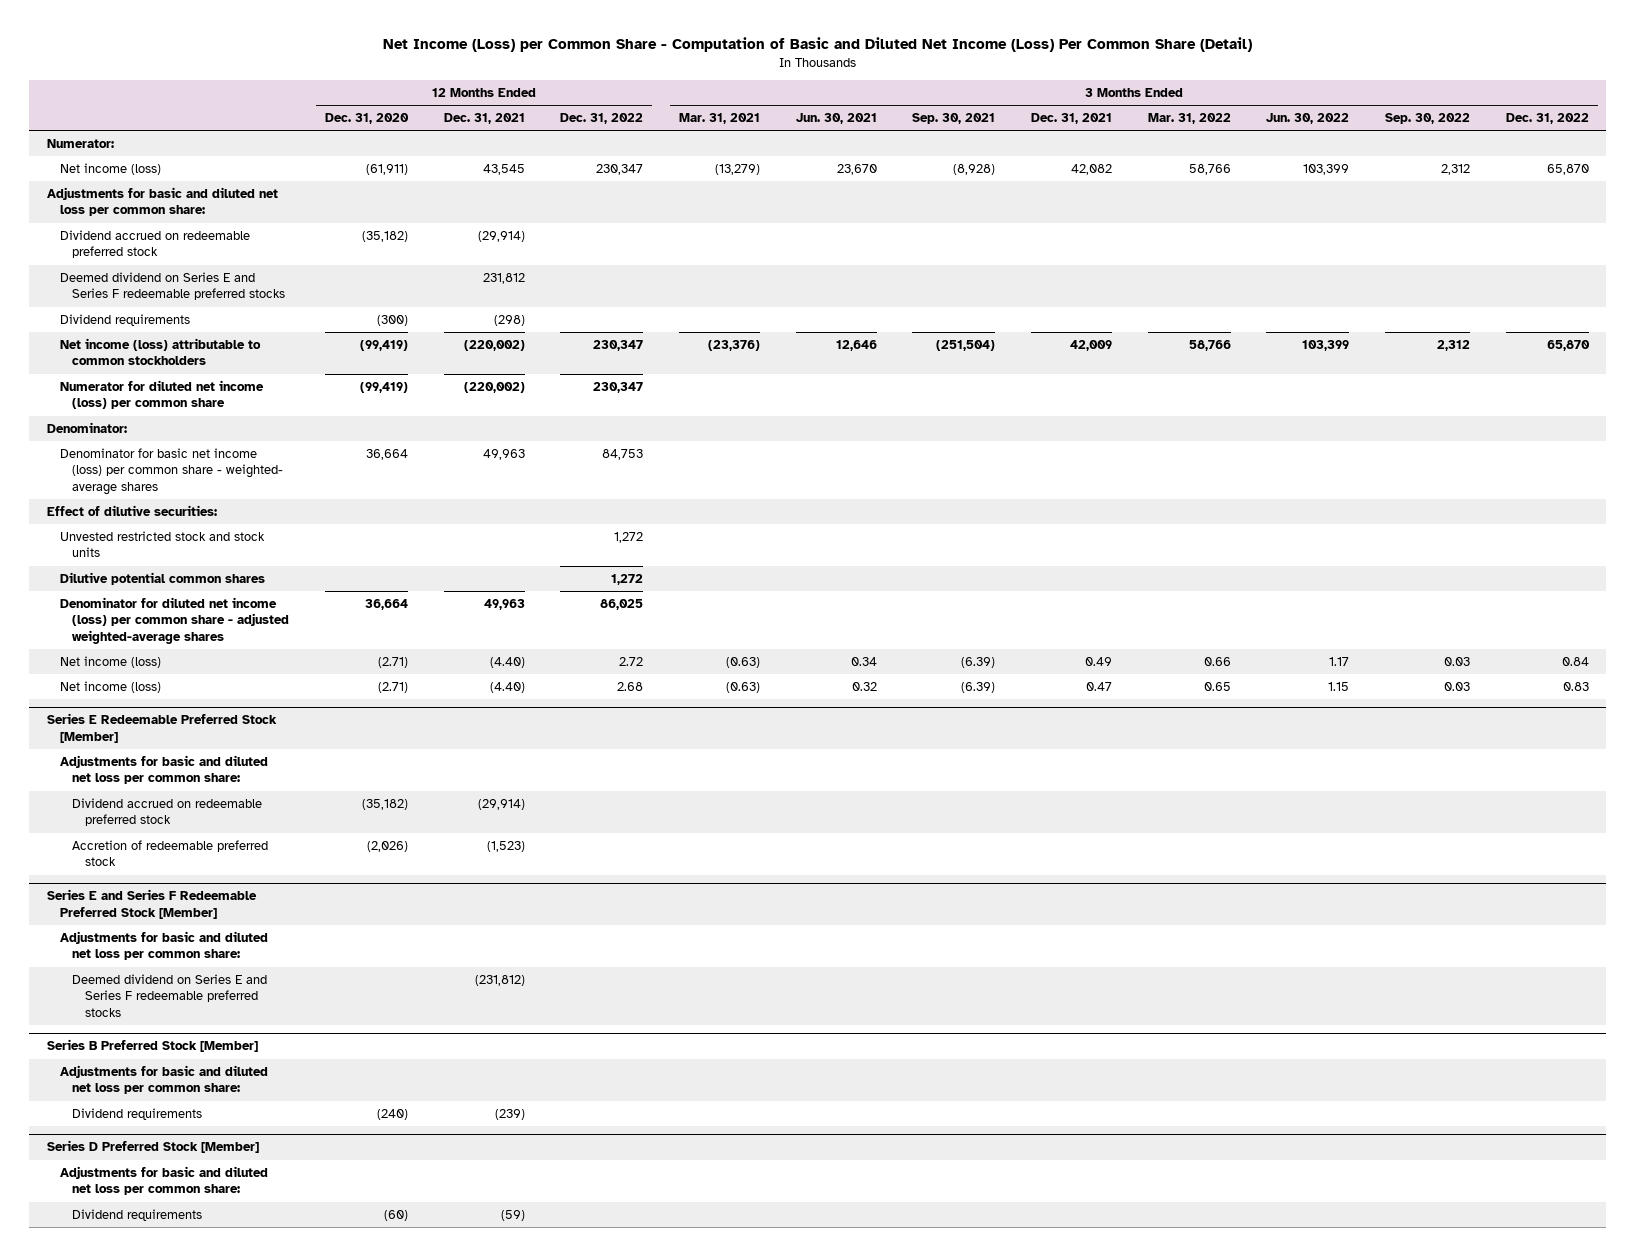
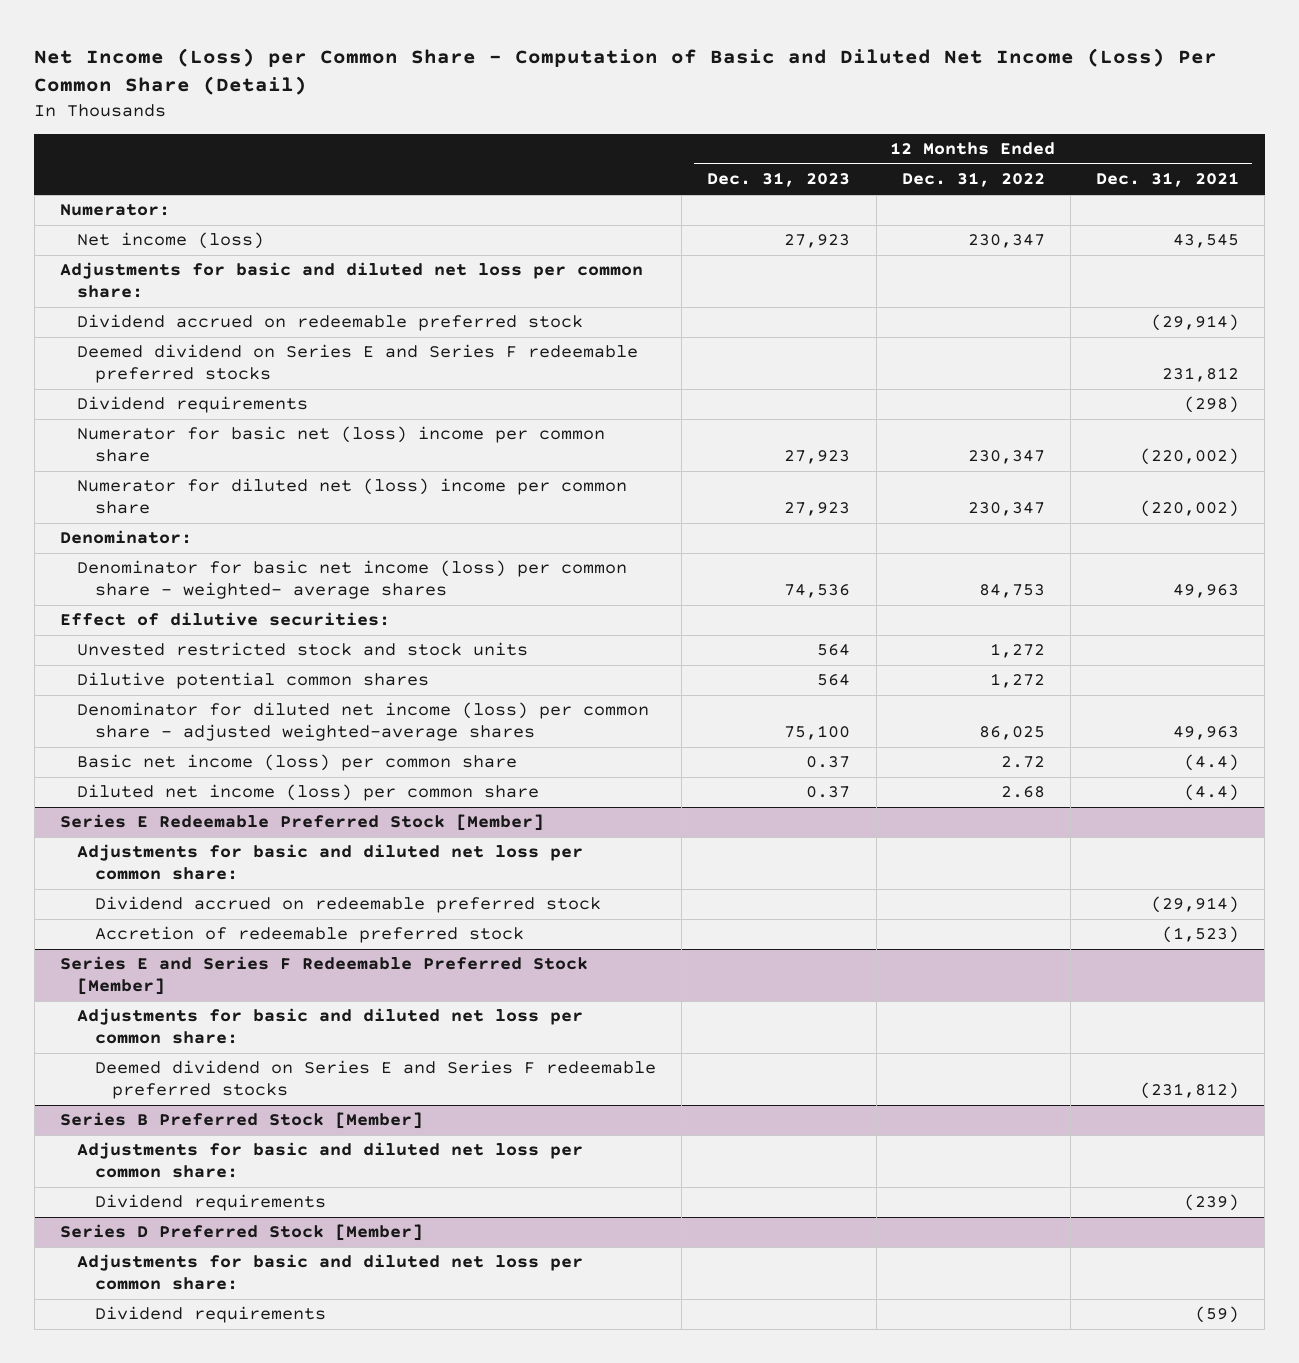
- | 12 Months Ended Dec. 31, 2020 | 12 Months Ended Dec. 31, 2021 | 12 Months Ended Dec. 31, 2022 | 3 Months Ended Mar. 31, 2021 | 3 Months Ended Jun. 30, 2021 | 3 Months Ended Sep. 30, 2021 | 3 Months Ended Dec. 31, 2021 | 3 Months Ended Mar. 31, 2022 | 3 Months Ended Jun. 30, 2022 | 3 Months Ended Sep. 30, 2022 | 3 Months Ended Dec. 31, 2022
+ | 12 Months Ended Dec. 31, 2023 | 12 Months Ended Dec. 31, 2022 | 12 Months Ended Dec. 31, 2021
- Net income (loss) attributable to common stockholders | (99,419) | (220,002) | 230,347 | (23,376) | 12,646 | (251,504) | 42,009 | 58,766 | 103,399 | 2,312 | 65,870
- Numerator for diluted net income (loss) per common share | (99,419) | (220,002) | 230,347 | | | | | | | |
+ Numerator for basic net (loss) income per common share | 27,923 | 230,347 | (220,002)
+ Numerator for diluted net (loss) income per common share | 27,923 | 230,347 | (220,002)
- Net income (loss) | (2.71) | (4.40) | 2.72 | (0.63) | 0.34 | (6.39) | 0.49 | 0.66 | 1.17 | 0.03 | 0.84
- Net income (loss) | (2.71) | (4.40) | 2.68 | (0.63) | 0.32 | (6.39) | 0.47 | 0.65 | 1.15 | 0.03 | 0.83
+ Basic net income (loss) per common share | 0.37 | 2.72 | (4.4)
+ Diluted net income (loss) per common share | 0.37 | 2.68 | (4.4)

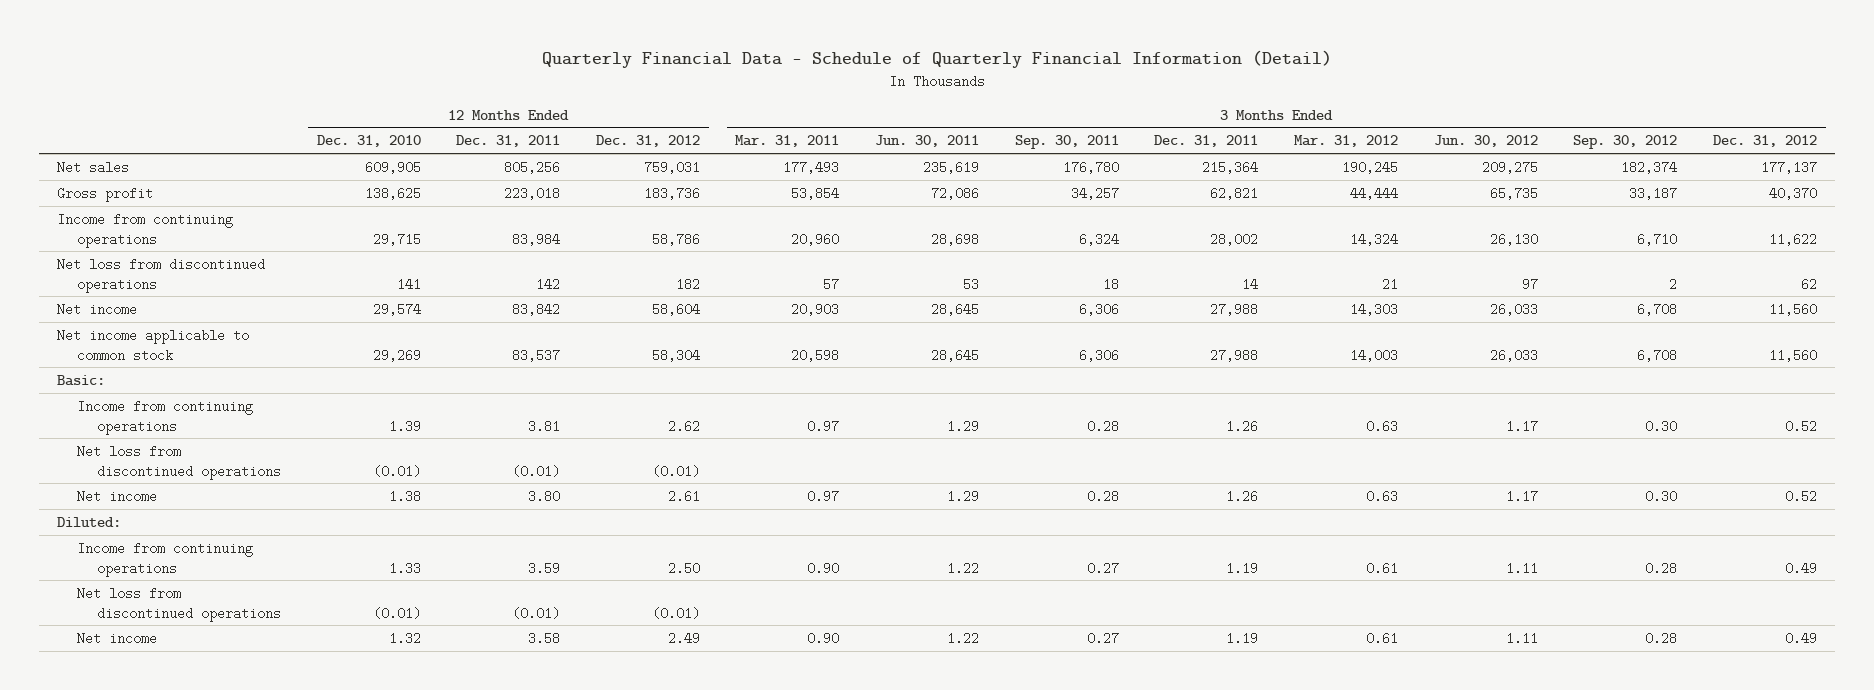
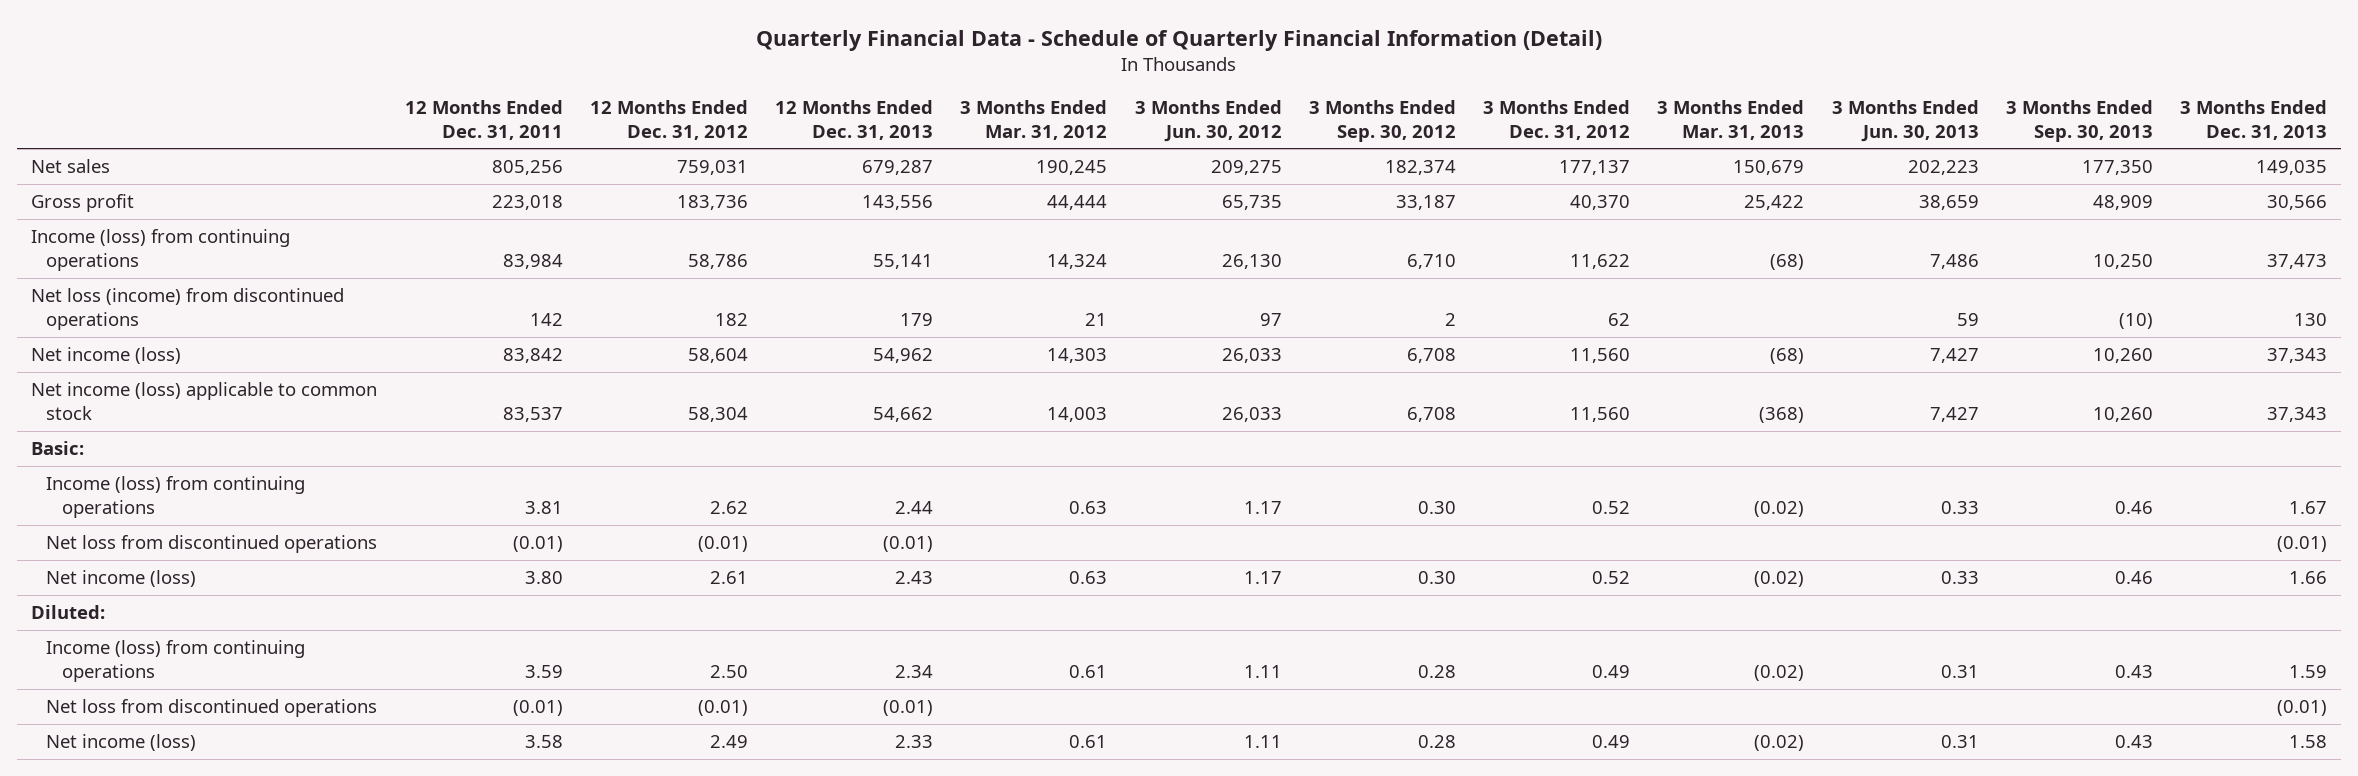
- | 12 Months Ended Dec. 31, 2010 | 12 Months Ended Dec. 31, 2011 | 12 Months Ended Dec. 31, 2012 | 3 Months Ended Mar. 31, 2011 | 3 Months Ended Jun. 30, 2011 | 3 Months Ended Sep. 30, 2011 | 3 Months Ended Dec. 31, 2011 | 3 Months Ended Mar. 31, 2012 | 3 Months Ended Jun. 30, 2012 | 3 Months Ended Sep. 30, 2012 | 3 Months Ended Dec. 31, 2012
+ | 12 Months Ended Dec. 31, 2011 | 12 Months Ended Dec. 31, 2012 | 12 Months Ended Dec. 31, 2013 | 3 Months Ended Mar. 31, 2012 | 3 Months Ended Jun. 30, 2012 | 3 Months Ended Sep. 30, 2012 | 3 Months Ended Dec. 31, 2012 | 3 Months Ended Mar. 31, 2013 | 3 Months Ended Jun. 30, 2013 | 3 Months Ended Sep. 30, 2013 | 3 Months Ended Dec. 31, 2013
- Income from continuing operations | 29,715 | 83,984 | 58,786 | 20,960 | 28,698 | 6,324 | 28,002 | 14,324 | 26,130 | 6,710 | 11,622
- Net loss from discontinued operations | 141 | 142 | 182 | 57 | 53 | 18 | 14 | 21 | 97 | 2 | 62
- Net income | 29,574 | 83,842 | 58,604 | 20,903 | 28,645 | 6,306 | 27,988 | 14,303 | 26,033 | 6,708 | 11,560
- Net income applicable to common stock | 29,269 | 83,537 | 58,304 | 20,598 | 28,645 | 6,306 | 27,988 | 14,003 | 26,033 | 6,708 | 11,560
+ Income (loss) from continuing operations | 83,984 | 58,786 | 55,141 | 14,324 | 26,130 | 6,710 | 11,622 | (68) | 7,486 | 10,250 | 37,473
+ Net loss (income) from discontinued operations | 142 | 182 | 179 | 21 | 97 | 2 | 62 | | 59 | (10) | 130
+ Net income (loss) | 83,842 | 58,604 | 54,962 | 14,303 | 26,033 | 6,708 | 11,560 | (68) | 7,427 | 10,260 | 37,343
+ Net income (loss) applicable to common stock | 83,537 | 58,304 | 54,662 | 14,003 | 26,033 | 6,708 | 11,560 | (368) | 7,427 | 10,260 | 37,343
- Income from continuing operations | 1.39 | 3.81 | 2.62 | 0.97 | 1.29 | 0.28 | 1.26 | 0.63 | 1.17 | 0.30 | 0.52
+ Income (loss) from continuing operations | 3.81 | 2.62 | 2.44 | 0.63 | 1.17 | 0.30 | 0.52 | (0.02) | 0.33 | 0.46 | 1.67
- Net income | 1.38 | 3.80 | 2.61 | 0.97 | 1.29 | 0.28 | 1.26 | 0.63 | 1.17 | 0.30 | 0.52
+ Net income (loss) | 3.80 | 2.61 | 2.43 | 0.63 | 1.17 | 0.30 | 0.52 | (0.02) | 0.33 | 0.46 | 1.66
- Income from continuing operations | 1.33 | 3.59 | 2.50 | 0.90 | 1.22 | 0.27 | 1.19 | 0.61 | 1.11 | 0.28 | 0.49
+ Income (loss) from continuing operations | 3.59 | 2.50 | 2.34 | 0.61 | 1.11 | 0.28 | 0.49 | (0.02) | 0.31 | 0.43 | 1.59
- Net income | 1.32 | 3.58 | 2.49 | 0.90 | 1.22 | 0.27 | 1.19 | 0.61 | 1.11 | 0.28 | 0.49
+ Net income (loss) | 3.58 | 2.49 | 2.33 | 0.61 | 1.11 | 0.28 | 0.49 | (0.02) | 0.31 | 0.43 | 1.58

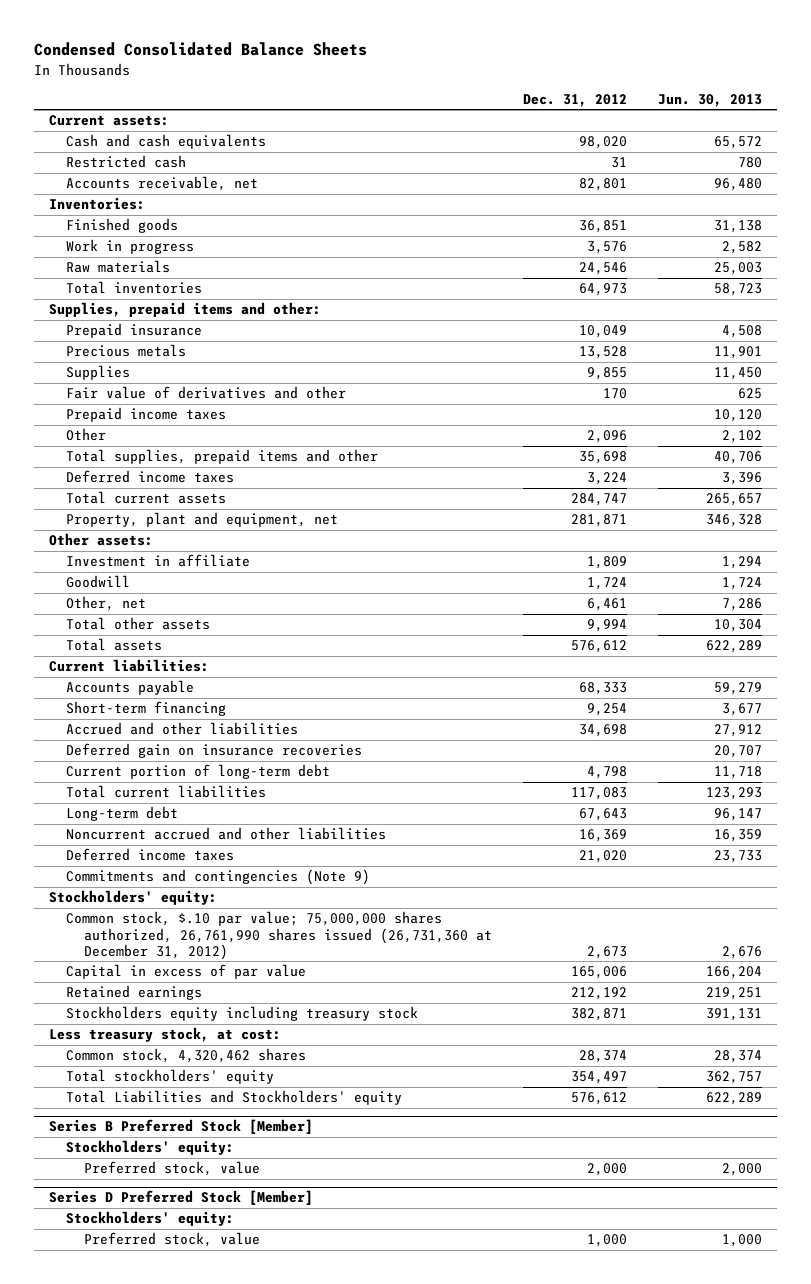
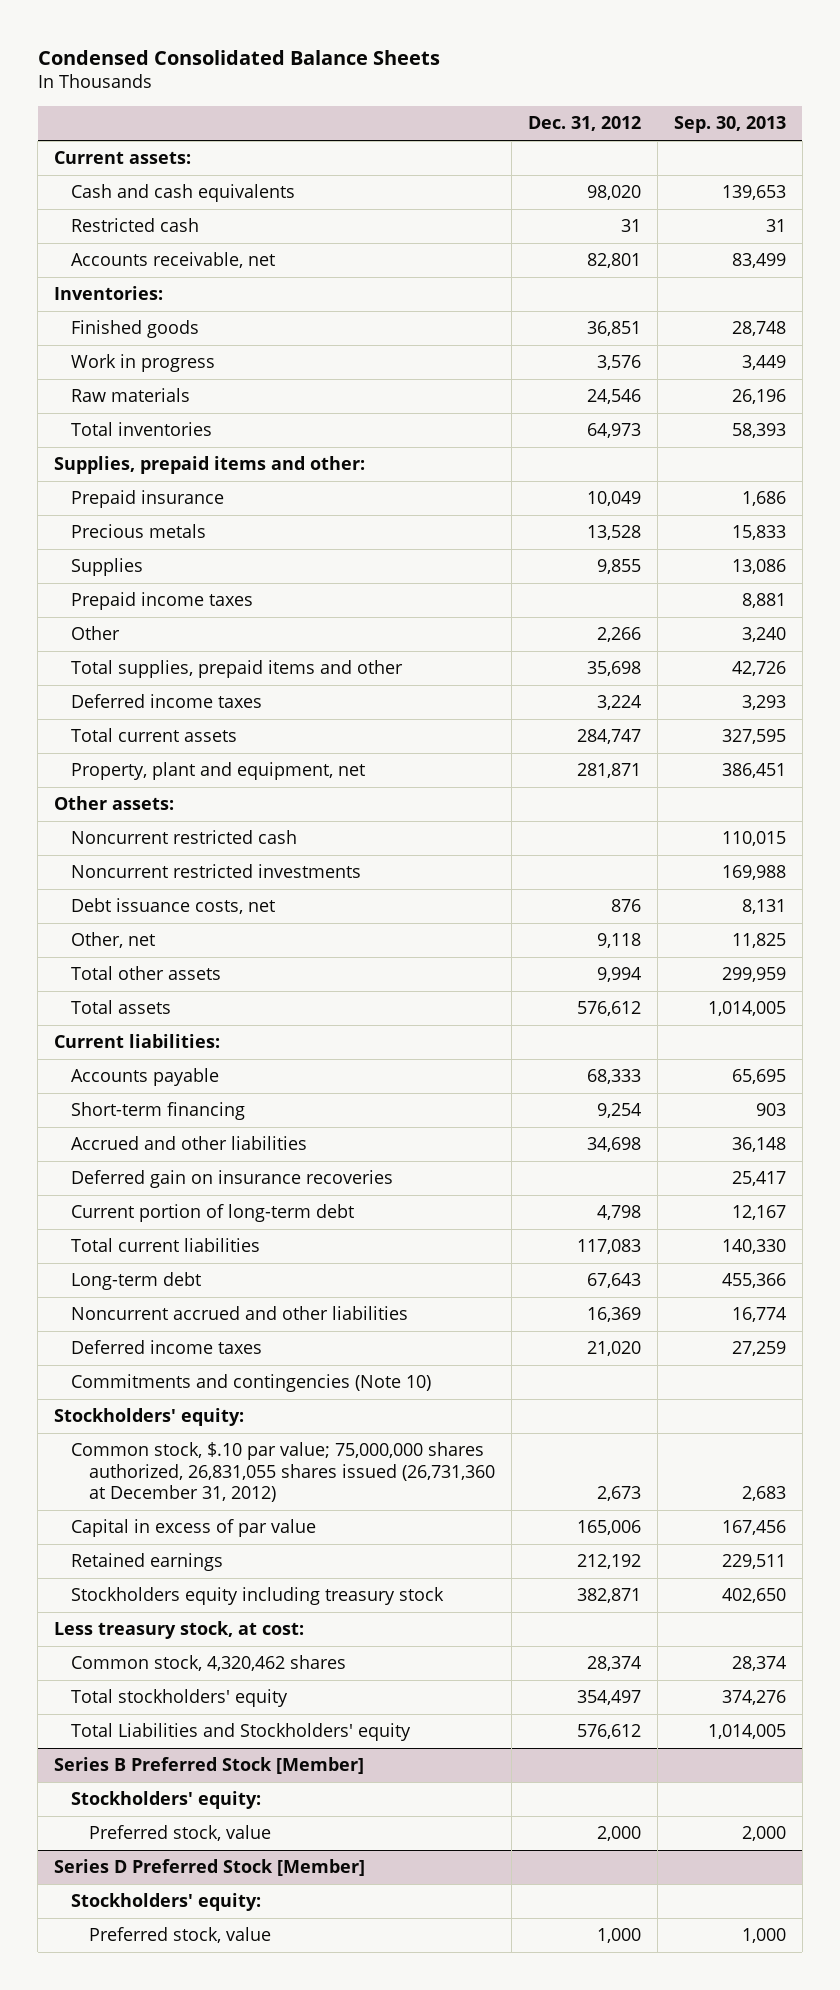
- | Dec. 31, 2012 | Jun. 30, 2013
+ | Dec. 31, 2012 | Sep. 30, 2013
- Fair value of derivatives and other | 170 | 625
- Other | 2,096 | 2,102
+ Other | 2,266 | 3,240
- Investment in affiliate | 1,809 | 1,294
- Goodwill | 1,724 | 1,724
- Other, net | 6,461 | 7,286
+ Noncurrent restricted cash | | 110,015
+ Noncurrent restricted investments | | 169,988
+ Debt issuance costs, net | 876 | 8,131
+ Other, net | 9,118 | 11,825
- Commitments and contingencies (Note 9)
+ Commitments and contingencies (Note 10)
- Common stock, $.10 par value; 75,000,000 shares authorized, 26,761,990 shares issued (26,731,360 at December 31, 2012) | 2,673 | 2,676
+ Common stock, $.10 par value; 75,000,000 shares authorized, 26,831,055 shares issued (26,731,360 at December 31, 2012) | 2,673 | 2,683

